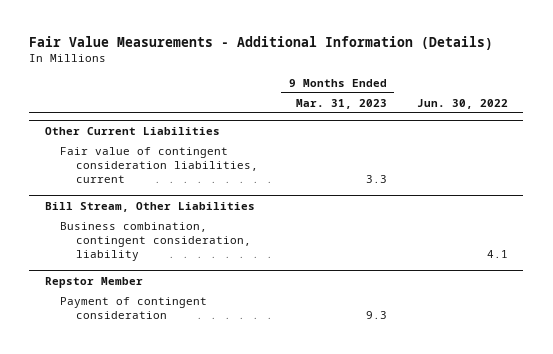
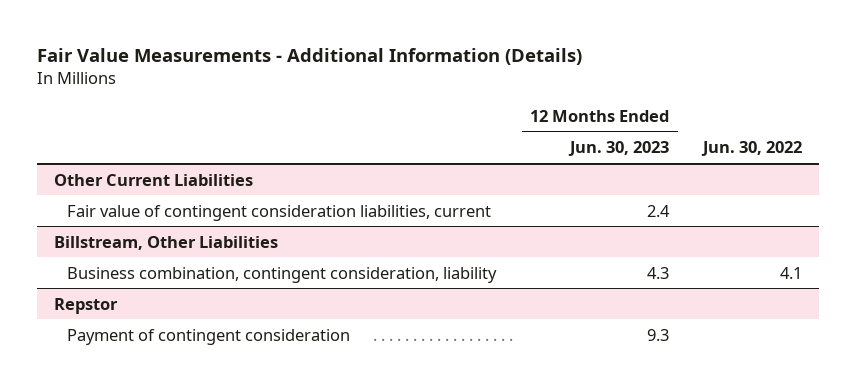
- | 9 Months Ended Mar. 31, 2023 | Jun. 30, 2022
+ | 12 Months Ended Jun. 30, 2023 | Jun. 30, 2022
- Bill Stream, Other Liabilities
+ Billstream, Other Liabilities
- Repstor Member
+ Repstor

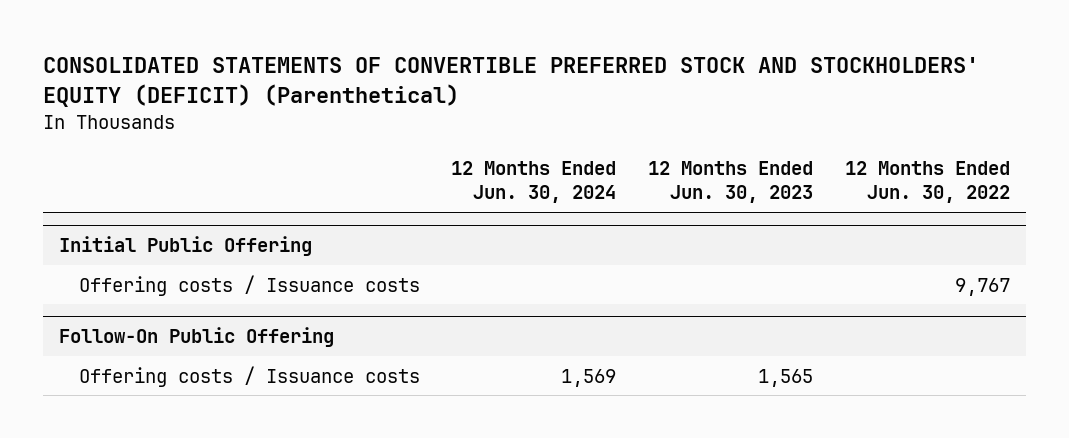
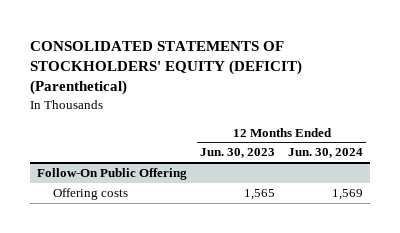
- CONSOLIDATED STATEMENTS OF CONVERTIBLE PREFERRED STOCK AND STOCKHOLDERS' EQUITY (DEFICIT) (Parenthetical)
+ CONSOLIDATED STATEMENTS OF STOCKHOLDERS' EQUITY (DEFICIT) (Parenthetical)
- | 12 Months Ended Jun. 30, 2024 | 12 Months Ended Jun. 30, 2023 | 12 Months Ended Jun. 30, 2022
+ | 12 Months Ended Jun. 30, 2023 | 12 Months Ended Jun. 30, 2024
- Initial Public Offering
- Offering costs / Issuance costs | | | 9,767
@ Follow-On Public Offering
- Offering costs / Issuance costs | 1,569 | 1,565 |
+ Offering costs | 1,565 | 1,569

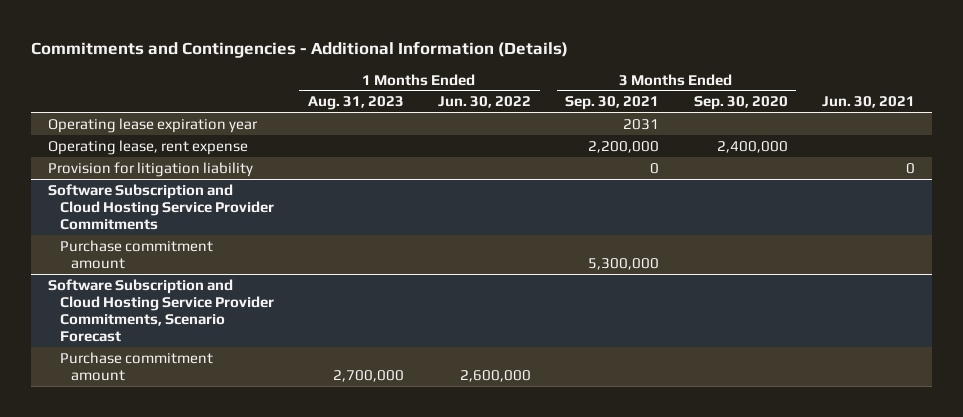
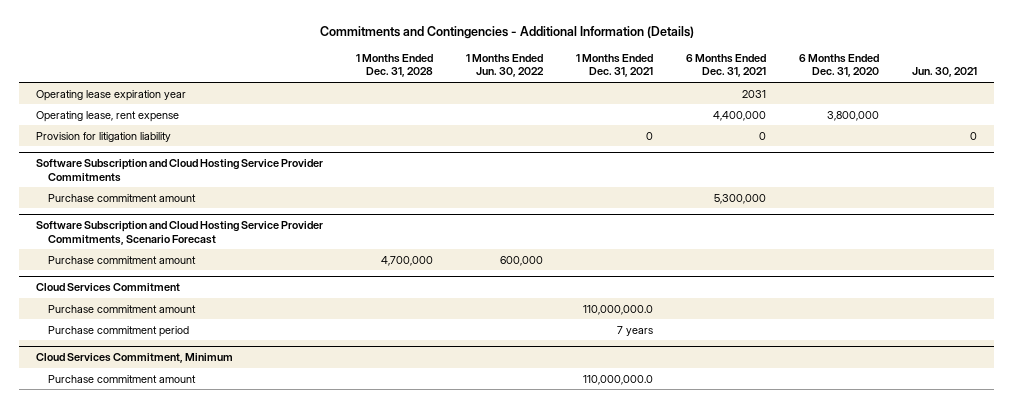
- | 1 Months Ended Aug. 31, 2023 | 1 Months Ended Jun. 30, 2022 | 3 Months Ended Sep. 30, 2021 | 3 Months Ended Sep. 30, 2020 | Jun. 30, 2021
+ | 1 Months Ended Dec. 31, 2028 | 1 Months Ended Jun. 30, 2022 | 1 Months Ended Dec. 31, 2021 | 6 Months Ended Dec. 31, 2021 | 6 Months Ended Dec. 31, 2020 | Jun. 30, 2021
@ Software Subscription and Cloud Hosting Service Provider Commitments, Scenario Forecast
- Purchase commitment amount | 2,700,000 | 2,600,000 | | |
+ Purchase commitment amount | 4,700,000 | 600,000 | | | |
+ Cloud Services Commitment
+ Purchase commitment amount | | | 110,000,000.0 | | |
+ Purchase commitment period | | | 7 years | | |
+ Cloud Services Commitment, Minimum
+ Purchase commitment amount | | | 110,000,000.0 | | |

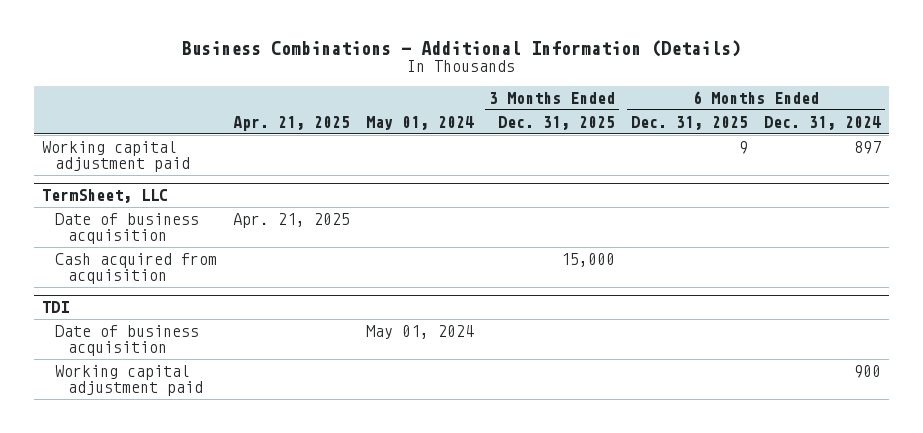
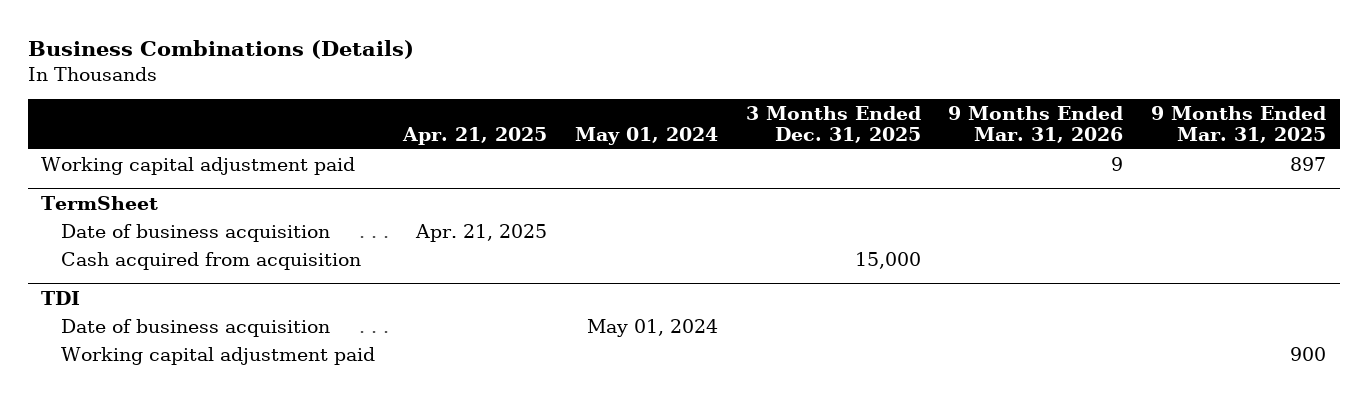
- Business Combinations - Additional Information (Details)
+ Business Combinations (Details)
- | Apr. 21, 2025 | May 01, 2024 | 3 Months Ended Dec. 31, 2025 | 6 Months Ended Dec. 31, 2025 | 6 Months Ended Dec. 31, 2024
+ | Apr. 21, 2025 | May 01, 2024 | 3 Months Ended Dec. 31, 2025 | 9 Months Ended Mar. 31, 2026 | 9 Months Ended Mar. 31, 2025
- TermSheet, LLC
+ TermSheet

